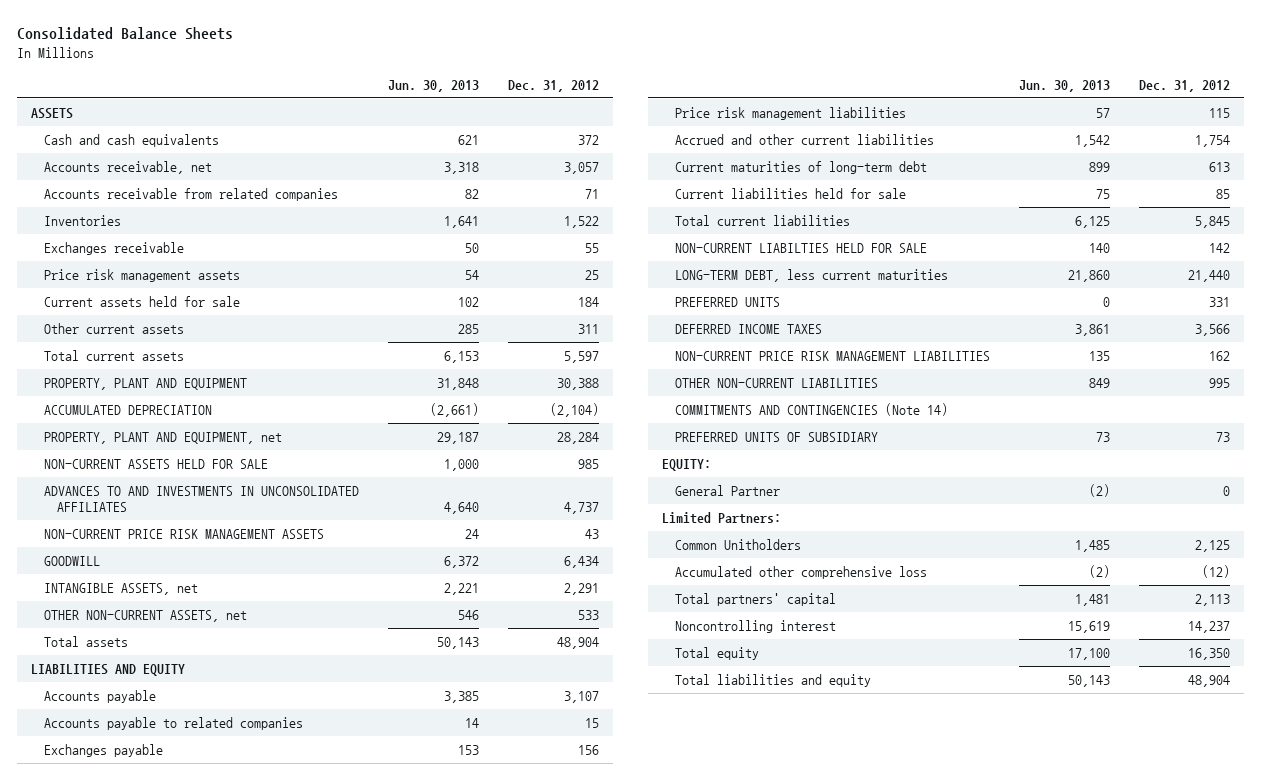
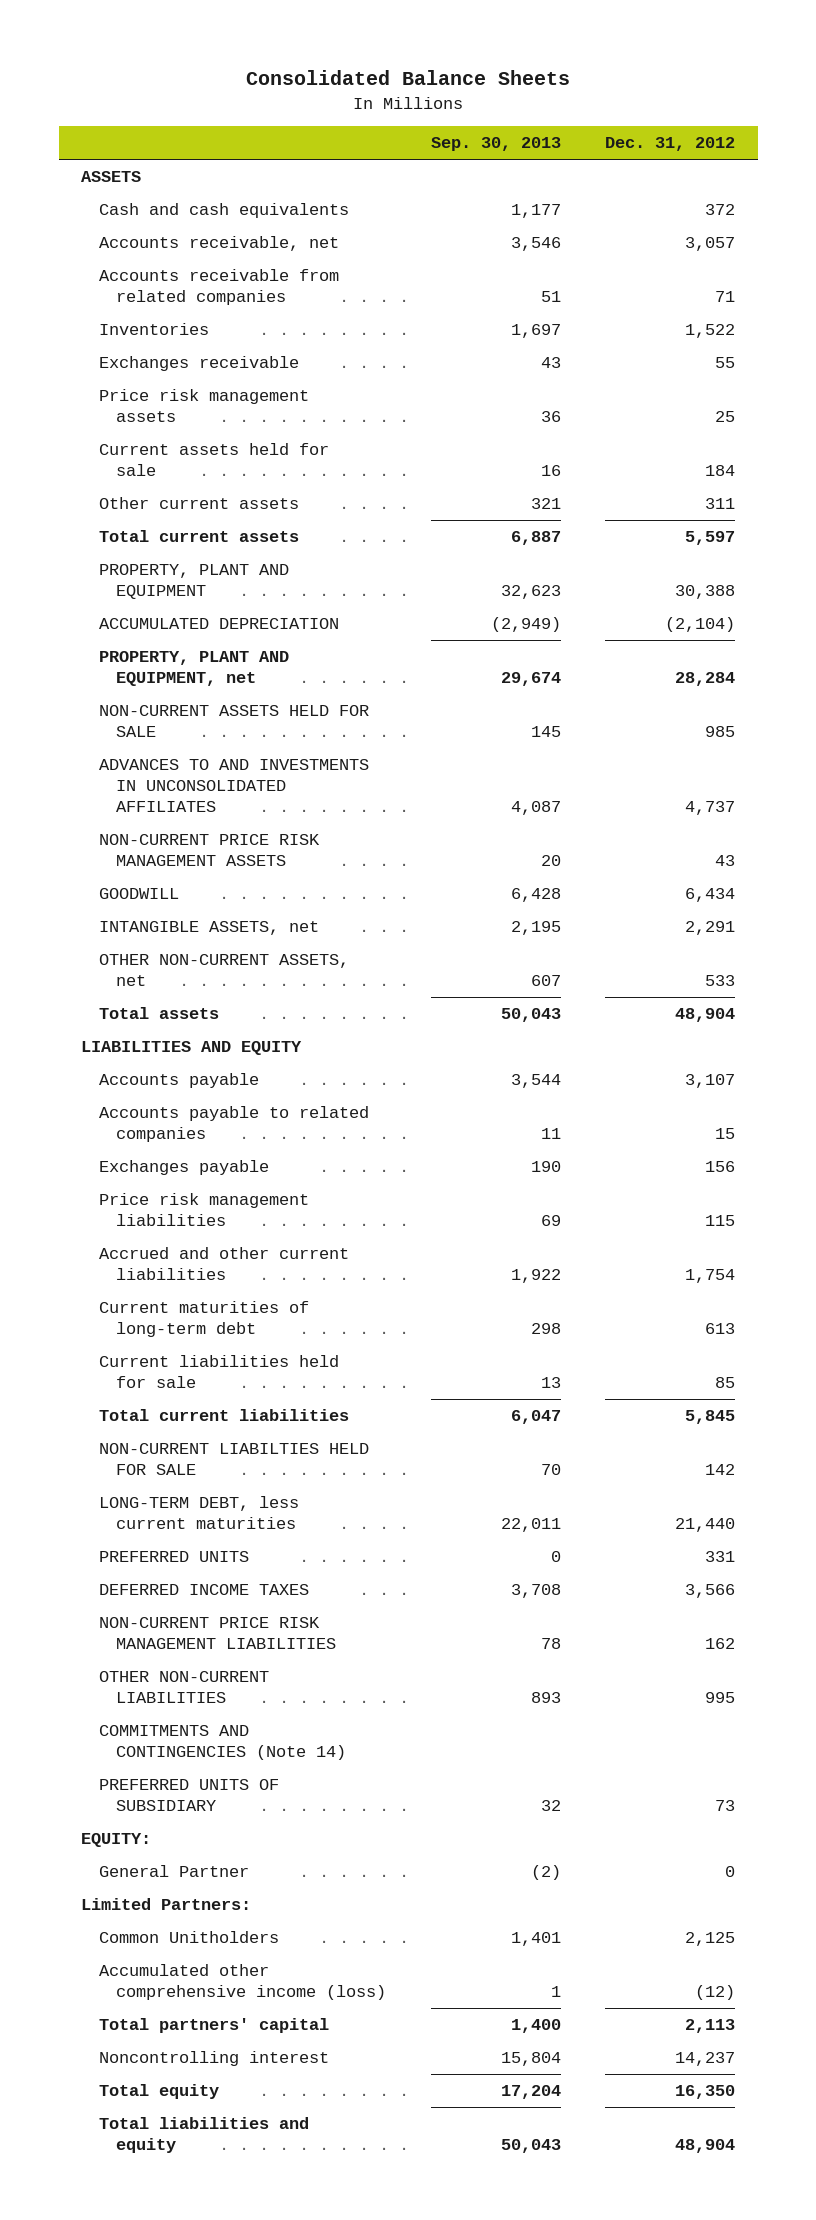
- | Jun. 30, 2013 | Dec. 31, 2012
+ | Sep. 30, 2013 | Dec. 31, 2012
- Accumulated other comprehensive loss | (2) | (12)
+ Accumulated other comprehensive income (loss) | 1 | (12)

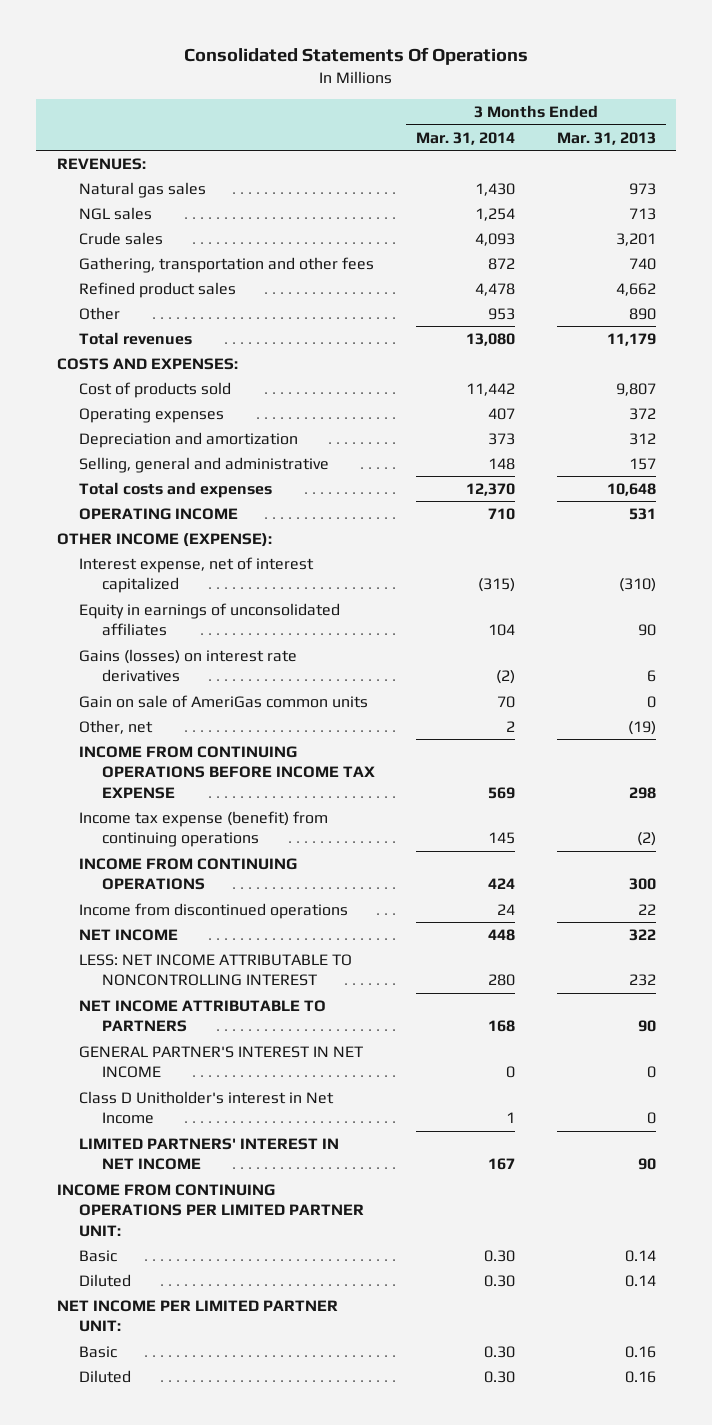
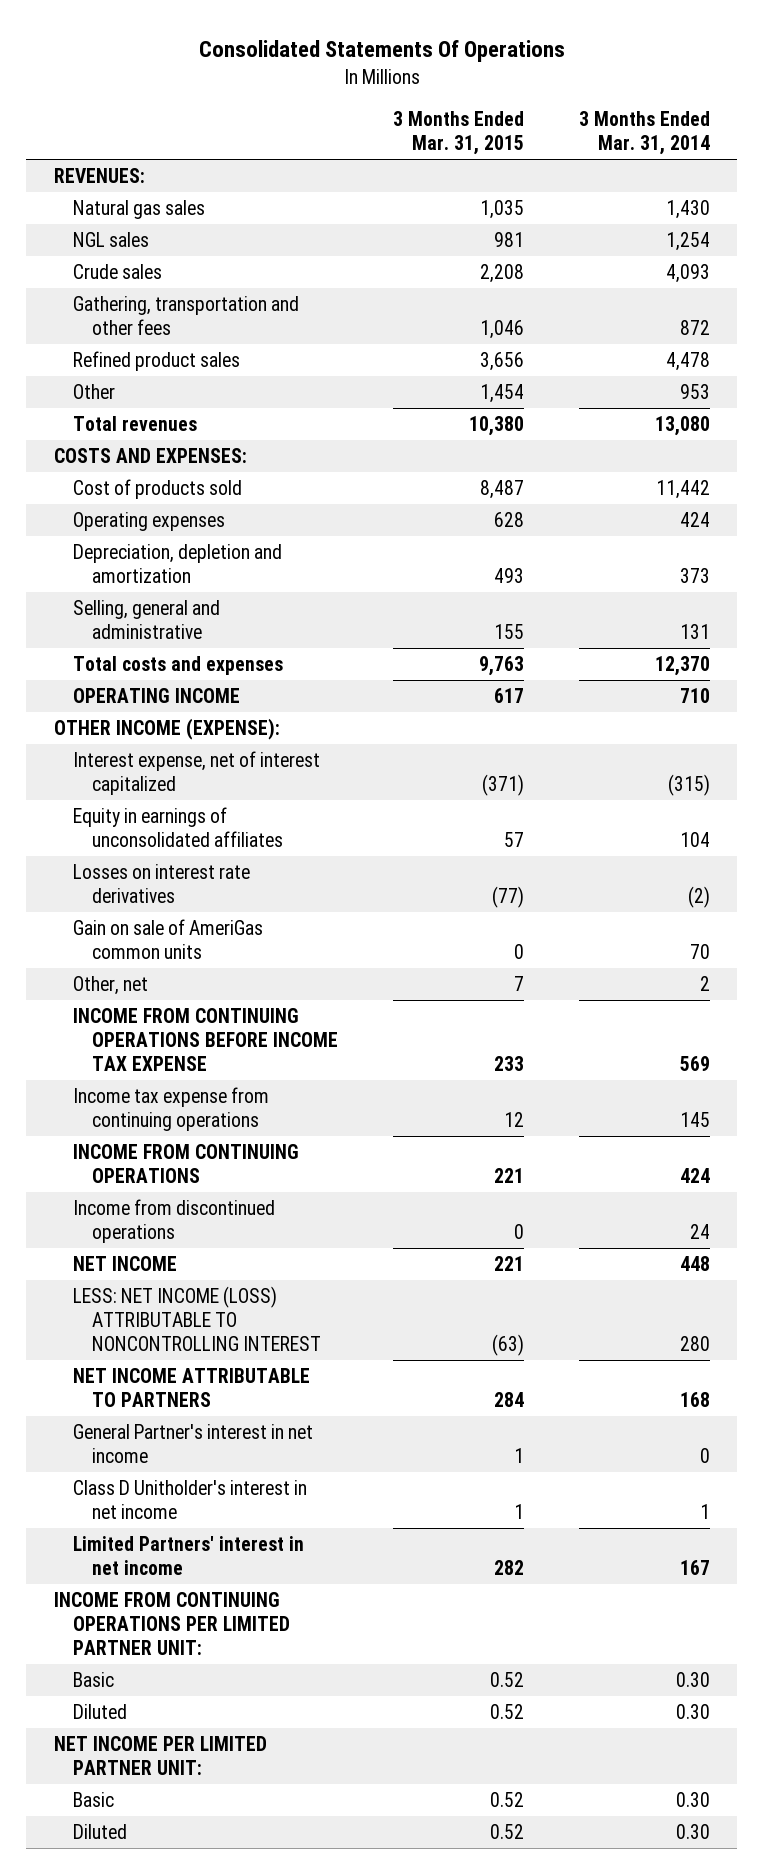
- | 3 Months Ended Mar. 31, 2014 | 3 Months Ended Mar. 31, 2013
+ | 3 Months Ended Mar. 31, 2015 | 3 Months Ended Mar. 31, 2014
- Operating expenses | 407 | 372
- Depreciation and amortization | 373 | 312
- Selling, general and administrative | 148 | 157
+ Operating expenses | 628 | 424
+ Depreciation, depletion and amortization | 493 | 373
+ Selling, general and administrative | 155 | 131
- Gains (losses) on interest rate derivatives | (2) | 6
+ Losses on interest rate derivatives | (77) | (2)
- Income tax expense (benefit) from continuing operations | 145 | (2)
+ Income tax expense from continuing operations | 12 | 145
- LESS: NET INCOME ATTRIBUTABLE TO NONCONTROLLING INTEREST | 280 | 232
+ LESS: NET INCOME (LOSS) ATTRIBUTABLE TO NONCONTROLLING INTEREST | (63) | 280
- GENERAL PARTNER'S INTEREST IN NET INCOME | 0 | 0
- Class D Unitholder's interest in Net Income | 1 | 0
- LIMITED PARTNERS' INTEREST IN NET INCOME | 167 | 90
+ General Partner's interest in net income | 1 | 0
+ Class D Unitholder's interest in net income | 1 | 1
+ Limited Partners' interest in net income | 282 | 167

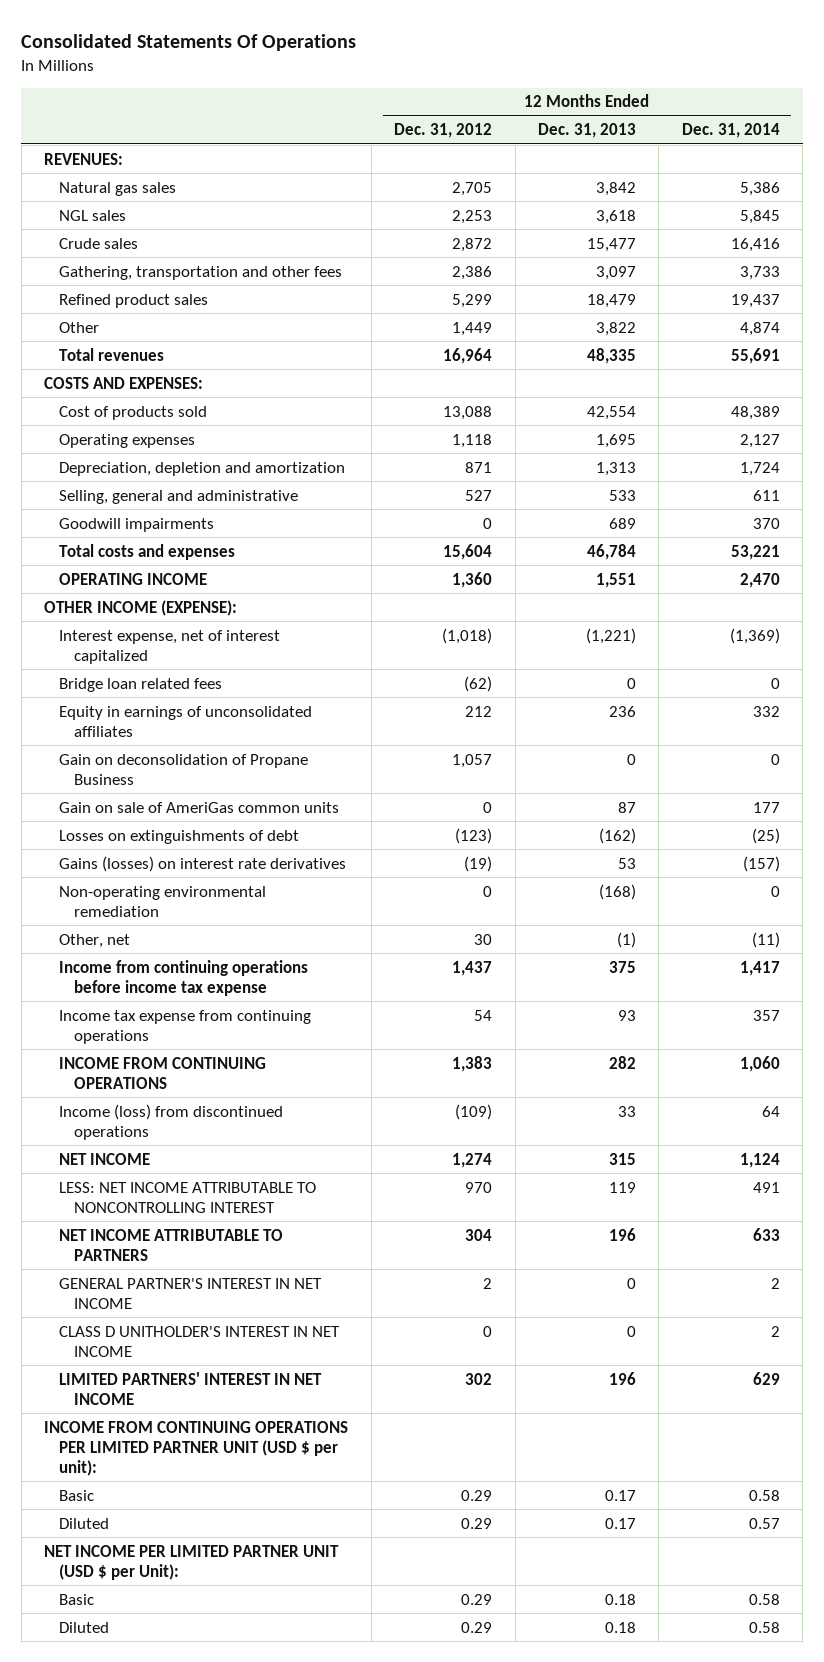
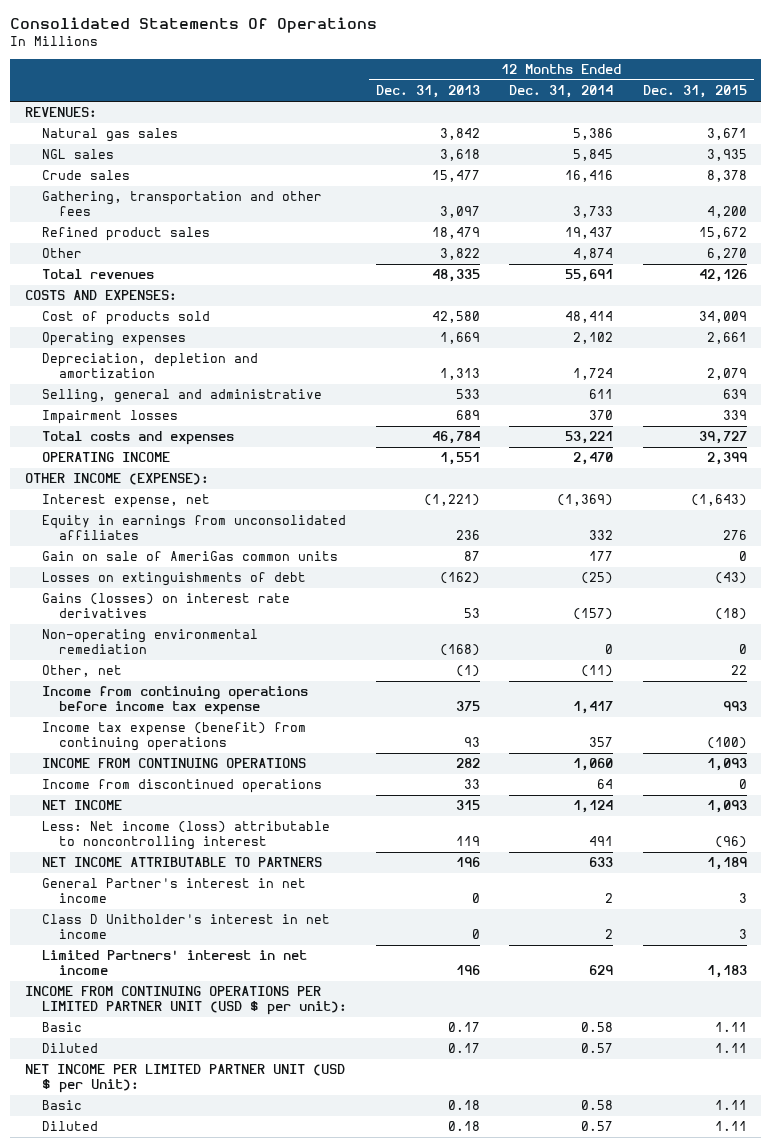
- | 12 Months Ended Dec. 31, 2012 | 12 Months Ended Dec. 31, 2013 | 12 Months Ended Dec. 31, 2014
+ | 12 Months Ended Dec. 31, 2013 | 12 Months Ended Dec. 31, 2014 | 12 Months Ended Dec. 31, 2015
- Cost of products sold | 13,088 | 42,554 | 48,389
- Operating expenses | 1,118 | 1,695 | 2,127
+ Cost of products sold | 42,580 | 48,414 | 34,009
+ Operating expenses | 1,669 | 2,102 | 2,661
- Goodwill impairments | 0 | 689 | 370
+ Impairment losses | 689 | 370 | 339
- Interest expense, net of interest capitalized | (1,018) | (1,221) | (1,369)
- Bridge loan related fees | (62) | 0 | 0
- Equity in earnings of unconsolidated affiliates | 212 | 236 | 332
- Gain on deconsolidation of Propane Business | 1,057 | 0 | 0
+ Interest expense, net | (1,221) | (1,369) | (1,643)
+ Equity in earnings from unconsolidated affiliates | 236 | 332 | 276
- Income tax expense from continuing operations | 54 | 93 | 357
+ Income tax expense (benefit) from continuing operations | 93 | 357 | (100)
- Income (loss) from discontinued operations | (109) | 33 | 64
+ Income from discontinued operations | 33 | 64 | 0
- LESS: NET INCOME ATTRIBUTABLE TO NONCONTROLLING INTEREST | 970 | 119 | 491
+ Less: Net income (loss) attributable to noncontrolling interest | 119 | 491 | (96)
- GENERAL PARTNER'S INTEREST IN NET INCOME | 2 | 0 | 2
- CLASS D UNITHOLDER'S INTEREST IN NET INCOME | 0 | 0 | 2
- LIMITED PARTNERS' INTEREST IN NET INCOME | 302 | 196 | 629
+ General Partner's interest in net income | 0 | 2 | 3
+ Class D Unitholder's interest in net income | 0 | 2 | 3
+ Limited Partners' interest in net income | 196 | 629 | 1,183
- Diluted | 0.29 | 0.18 | 0.58
+ Diluted | 0.18 | 0.57 | 1.11

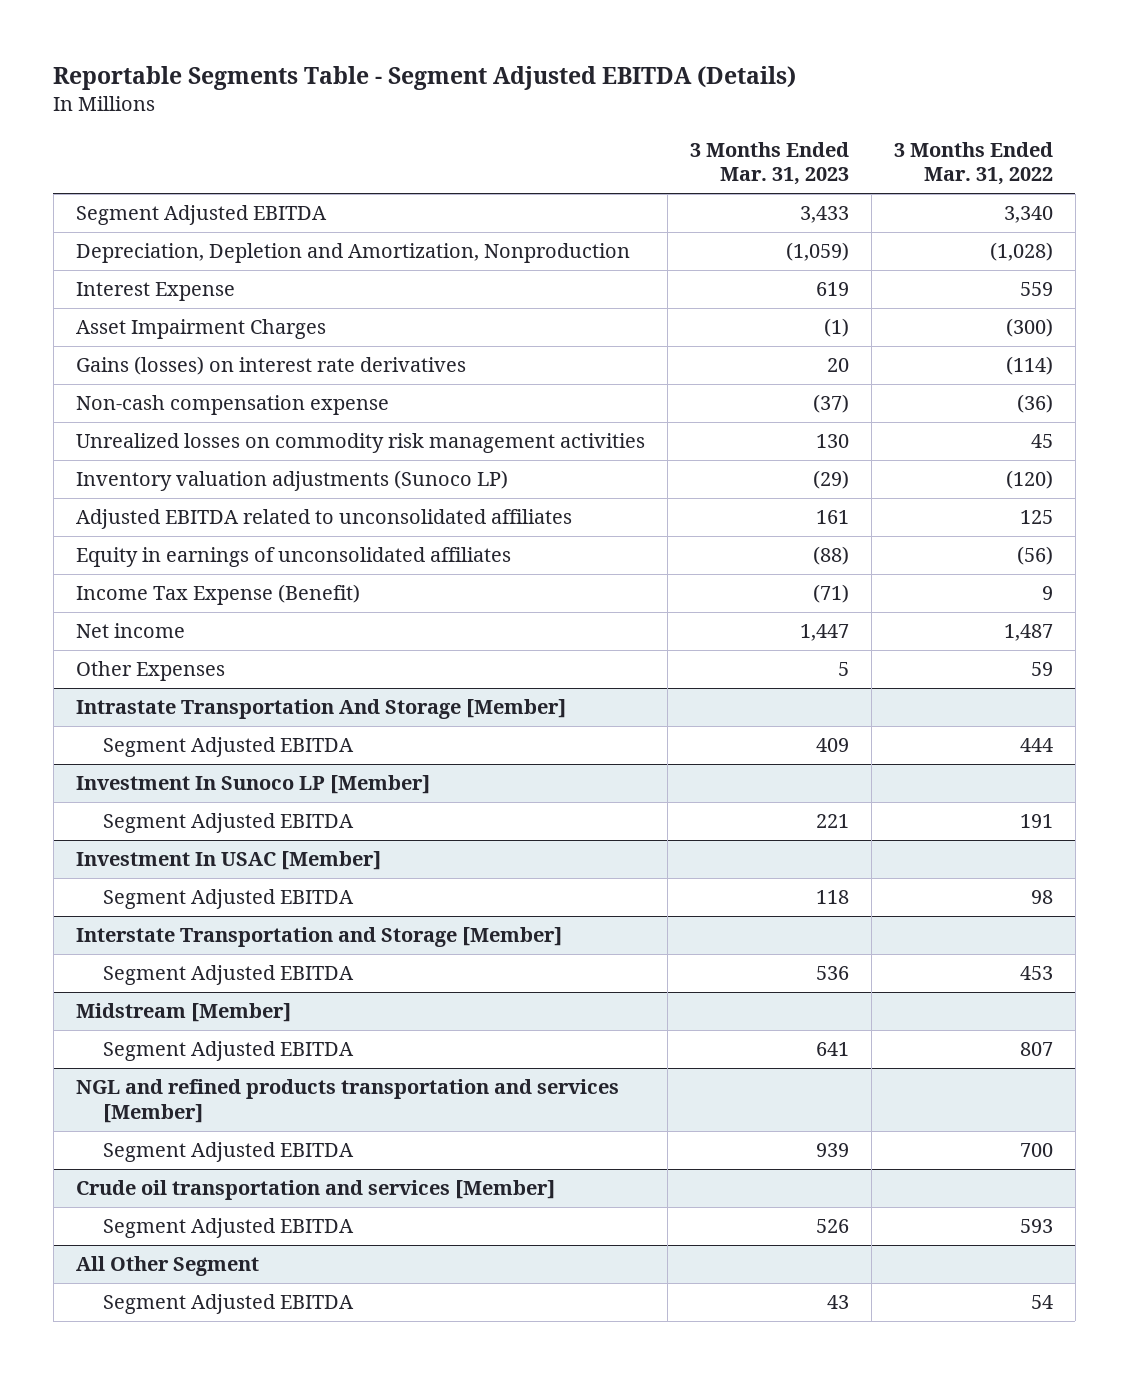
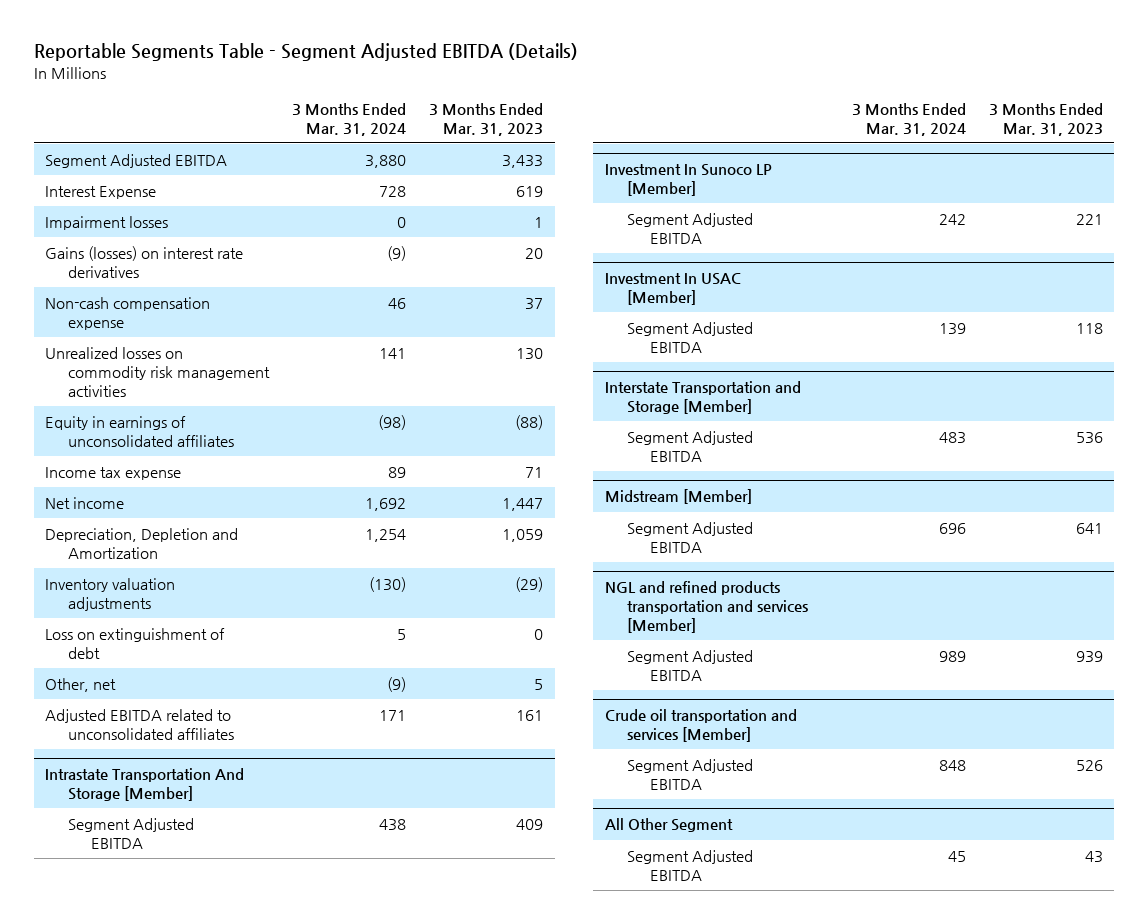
- | 3 Months Ended Mar. 31, 2023 | 3 Months Ended Mar. 31, 2022
+ | 3 Months Ended Mar. 31, 2024 | 3 Months Ended Mar. 31, 2023
- Depreciation, Depletion and Amortization, Nonproduction | (1,059) | (1,028)
- Asset Impairment Charges | (1) | (300)
+ Impairment losses | 0 | 1
- Non-cash compensation expense | (37) | (36)
+ Non-cash compensation expense | 46 | 37
- Inventory valuation adjustments (Sunoco LP) | (29) | (120)
- Income Tax Expense (Benefit) | (71) | 9
+ Income tax expense | 89 | 71
- Other Expenses | 5 | 59
+ Depreciation, Depletion and Amortization | 1,254 | 1,059
+ Inventory valuation adjustments | (130) | (29)
+ Loss on extinguishment of debt | 5 | 0
+ Other, net | (9) | 5
moved down: Adjusted EBITDA related to unconsolidated affiliates | 171 | 161

